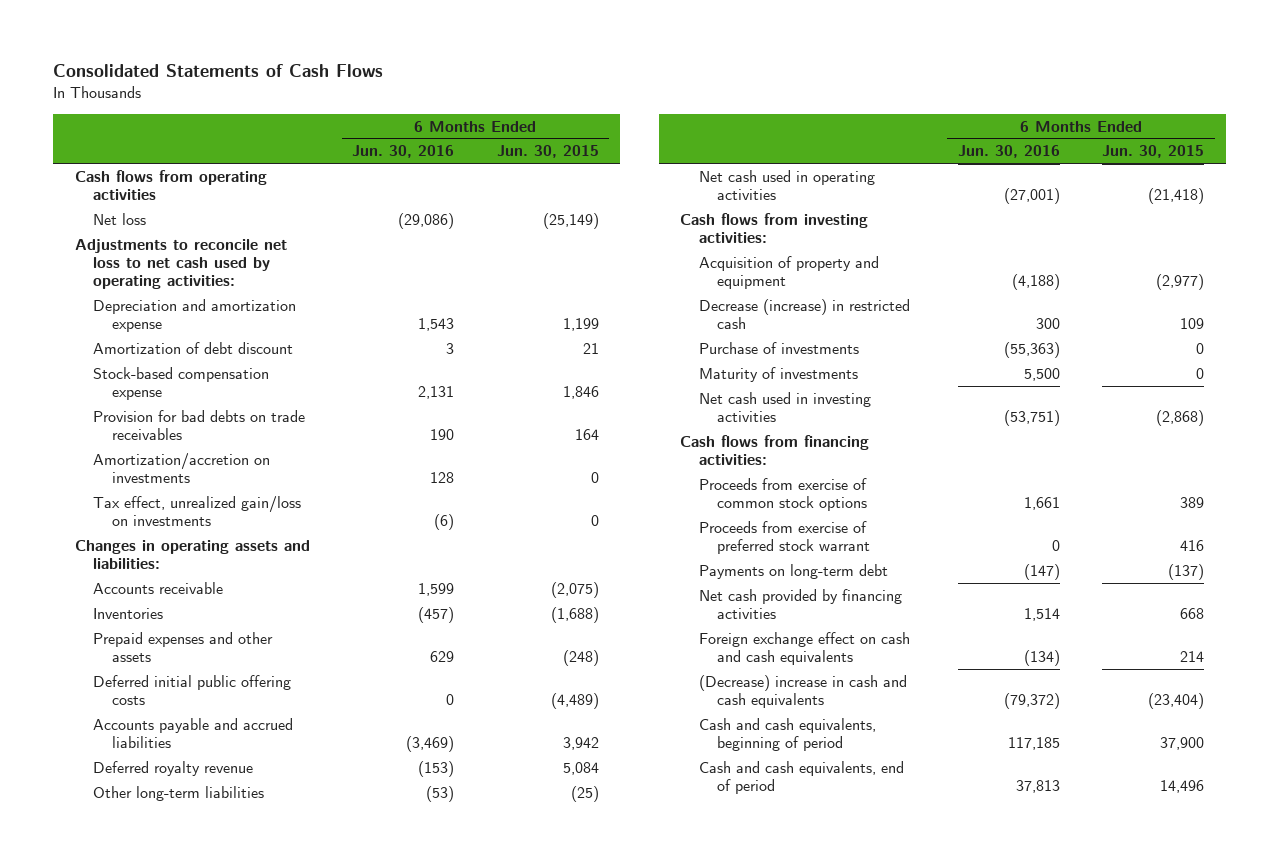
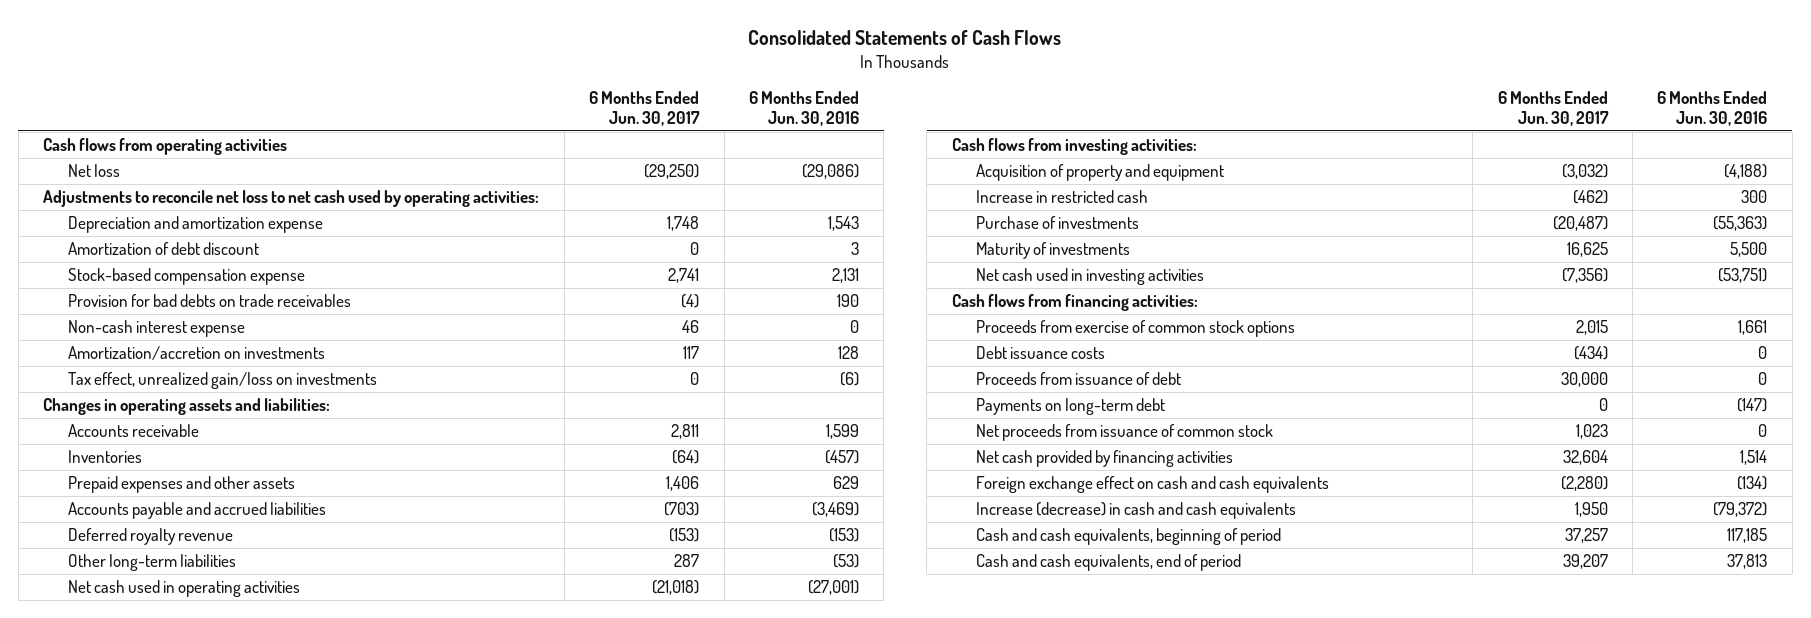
- | 6 Months Ended Jun. 30, 2016 | 6 Months Ended Jun. 30, 2015
+ | 6 Months Ended Jun. 30, 2017 | 6 Months Ended Jun. 30, 2016
+ Non-cash interest expense | 46 | 0
- Deferred initial public offering costs | 0 | (4,489)
- Decrease (increase) in restricted cash | 300 | 109
+ Increase in restricted cash | (462) | 300
- Proceeds from exercise of preferred stock warrant | 0 | 416
+ Debt issuance costs | (434) | 0
+ Proceeds from issuance of debt | 30,000 | 0
+ Net proceeds from issuance of common stock | 1,023 | 0
- (Decrease) increase in cash and cash equivalents | (79,372) | (23,404)
+ Increase (decrease) in cash and cash equivalents | 1,950 | (79,372)

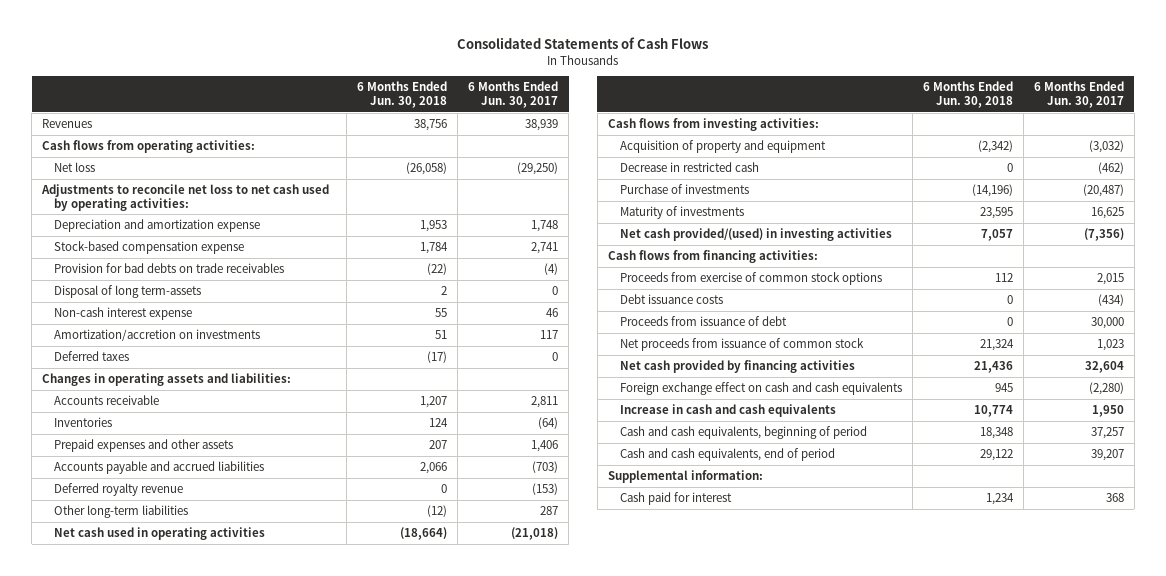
- | 6 Months Ended Jun. 30, 2017 | 6 Months Ended Jun. 30, 2016
+ | 6 Months Ended Jun. 30, 2018 | 6 Months Ended Jun. 30, 2017
- Cash flows from operating activities
+ Revenues | 38,756 | 38,939
+ Cash flows from operating activities:
- Amortization of debt discount | 0 | 3
+ Disposal of long term-assets | 2 | 0
- Tax effect, unrealized gain/loss on investments | 0 | (6)
+ Deferred taxes | (17) | 0
- Increase in restricted cash | (462) | 300
+ Decrease in restricted cash | 0 | (462)
- Net cash used in investing activities | (7,356) | (53,751)
+ Net cash provided/(used) in investing activities | 7,057 | (7,356)
- Payments on long-term debt | 0 | (147)
- Increase (decrease) in cash and cash equivalents | 1,950 | (79,372)
+ Increase in cash and cash equivalents | 10,774 | 1,950
+ Supplemental information:
+ Cash paid for interest | 1,234 | 368

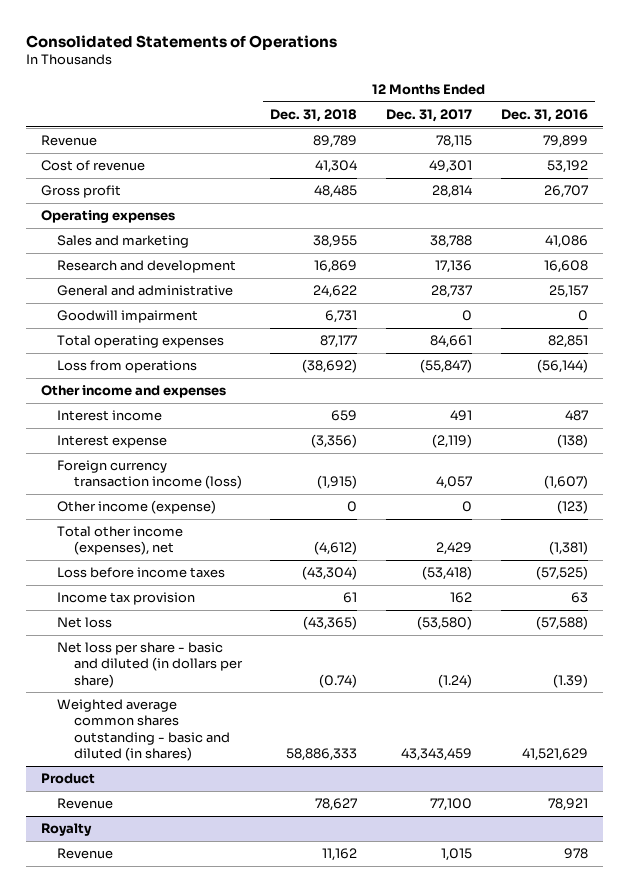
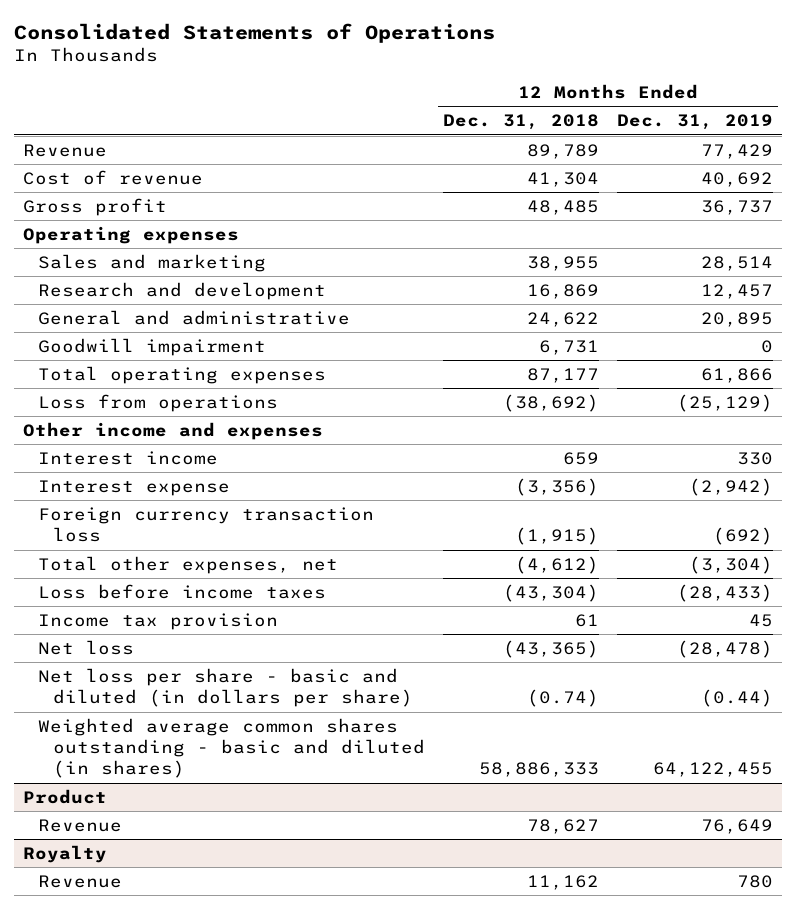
- | 12 Months Ended Dec. 31, 2018 | 12 Months Ended Dec. 31, 2017 | 12 Months Ended Dec. 31, 2016
+ | 12 Months Ended Dec. 31, 2018 | 12 Months Ended Dec. 31, 2019
- Foreign currency transaction income (loss) | (1,915) | 4,057 | (1,607)
- Other income (expense) | 0 | 0 | (123)
- Total other income (expenses), net | (4,612) | 2,429 | (1,381)
+ Foreign currency transaction loss | (1,915) | (692)
+ Total other expenses, net | (4,612) | (3,304)

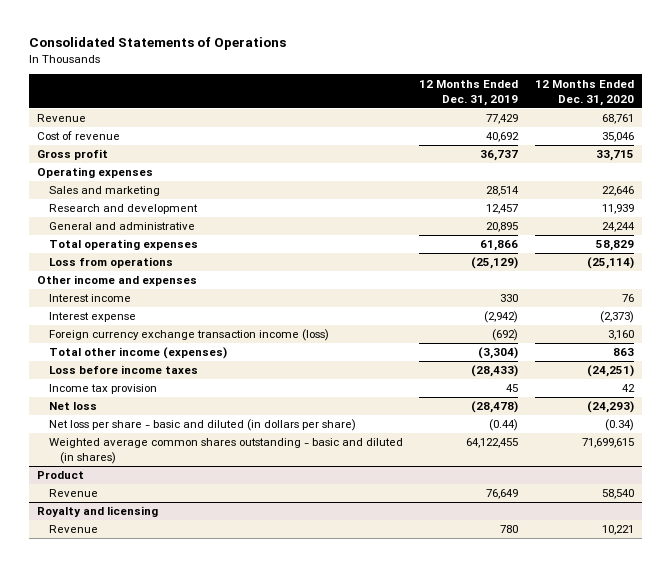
- | 12 Months Ended Dec. 31, 2018 | 12 Months Ended Dec. 31, 2019
+ | 12 Months Ended Dec. 31, 2019 | 12 Months Ended Dec. 31, 2020
- Goodwill impairment | 6,731 | 0
- Foreign currency transaction loss | (1,915) | (692)
- Total other expenses, net | (4,612) | (3,304)
+ Foreign currency exchange transaction income (loss) | (692) | 3,160
+ Total other income (expenses) | (3,304) | 863
- Royalty
+ Royalty and licensing

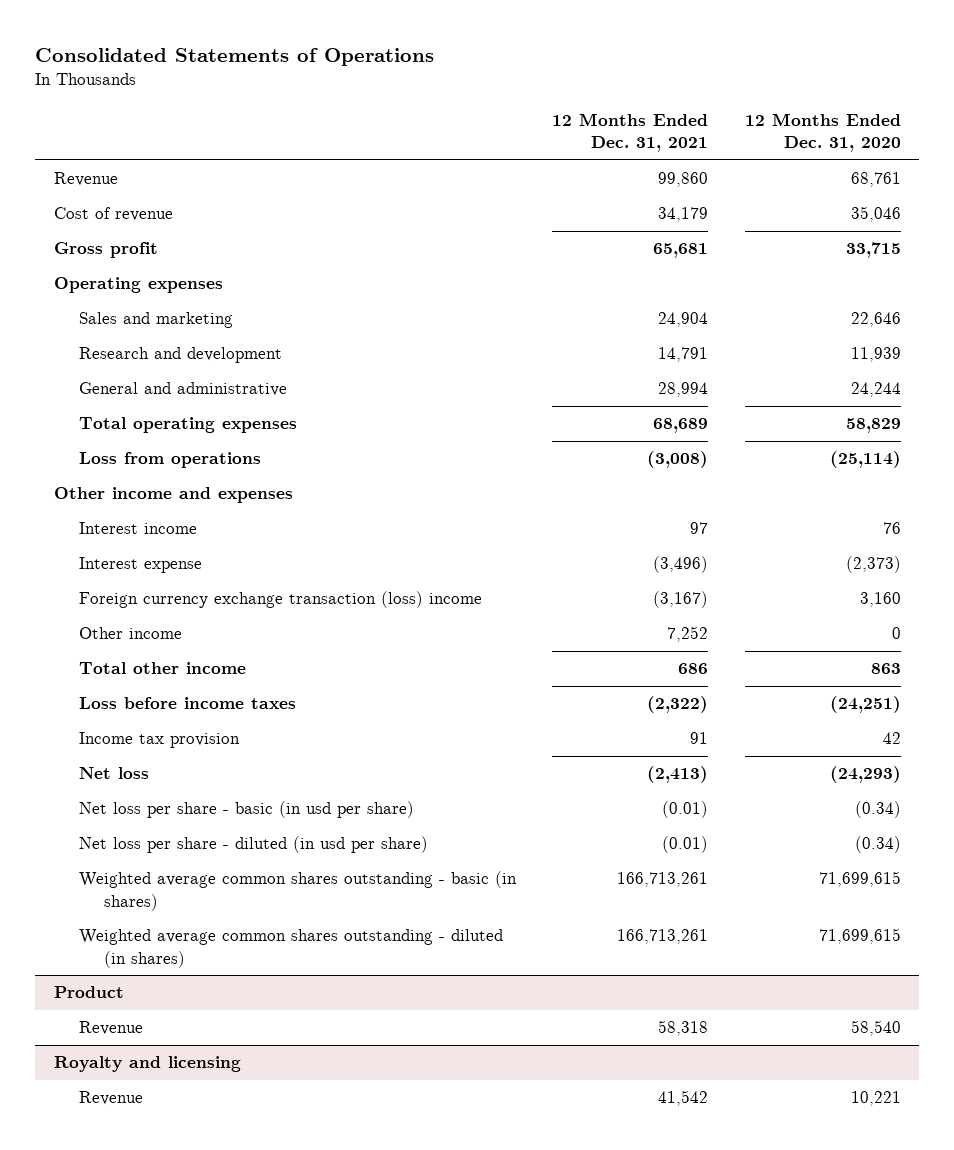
- | 12 Months Ended Dec. 31, 2019 | 12 Months Ended Dec. 31, 2020
+ | 12 Months Ended Dec. 31, 2021 | 12 Months Ended Dec. 31, 2020
- Foreign currency exchange transaction income (loss) | (692) | 3,160
- Total other income (expenses) | (3,304) | 863
+ Foreign currency exchange transaction (loss) income | (3,167) | 3,160
+ Other income | 7,252 | 0
+ Total other income | 686 | 863
- Net loss per share - basic and diluted (in dollars per share) | (0.44) | (0.34)
- Weighted average common shares outstanding - basic and diluted (in shares) | 64,122,455 | 71,699,615
+ Net loss per share - basic (in usd per share) | (0.01) | (0.34)
+ Net loss per share - diluted (in usd per share) | (0.01) | (0.34)
+ Weighted average common shares outstanding - basic (in shares) | 166,713,261 | 71,699,615
+ Weighted average common shares outstanding - diluted (in shares) | 166,713,261 | 71,699,615

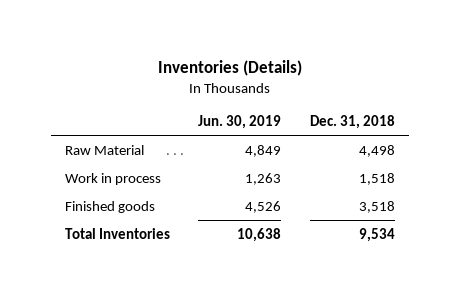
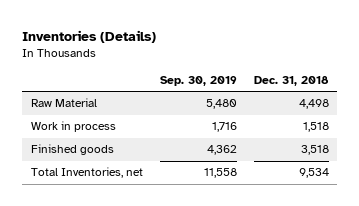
- | Jun. 30, 2019 | Dec. 31, 2018
+ | Sep. 30, 2019 | Dec. 31, 2018
- Total Inventories | 10,638 | 9,534
+ Total Inventories, net | 11,558 | 9,534

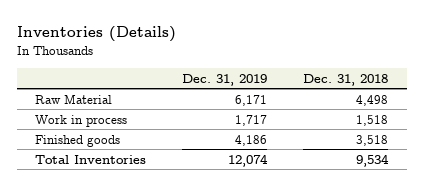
- | Sep. 30, 2019 | Dec. 31, 2018
+ | Dec. 31, 2019 | Dec. 31, 2018
- Total Inventories, net | 11,558 | 9,534
+ Total Inventories | 12,074 | 9,534

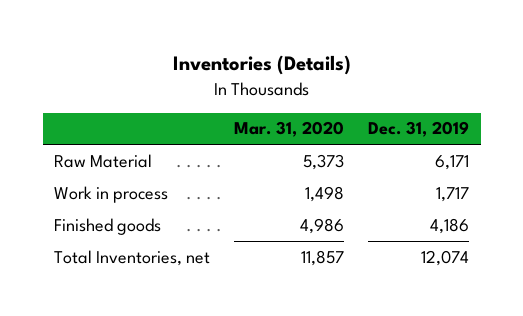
- | Dec. 31, 2019 | Dec. 31, 2018
+ | Mar. 31, 2020 | Dec. 31, 2019
- Total Inventories | 12,074 | 9,534
+ Total Inventories, net | 11,857 | 12,074

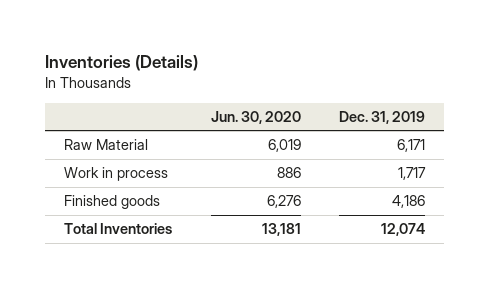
- | Mar. 31, 2020 | Dec. 31, 2019
+ | Jun. 30, 2020 | Dec. 31, 2019
- Total Inventories, net | 11,857 | 12,074
+ Total Inventories | 13,181 | 12,074

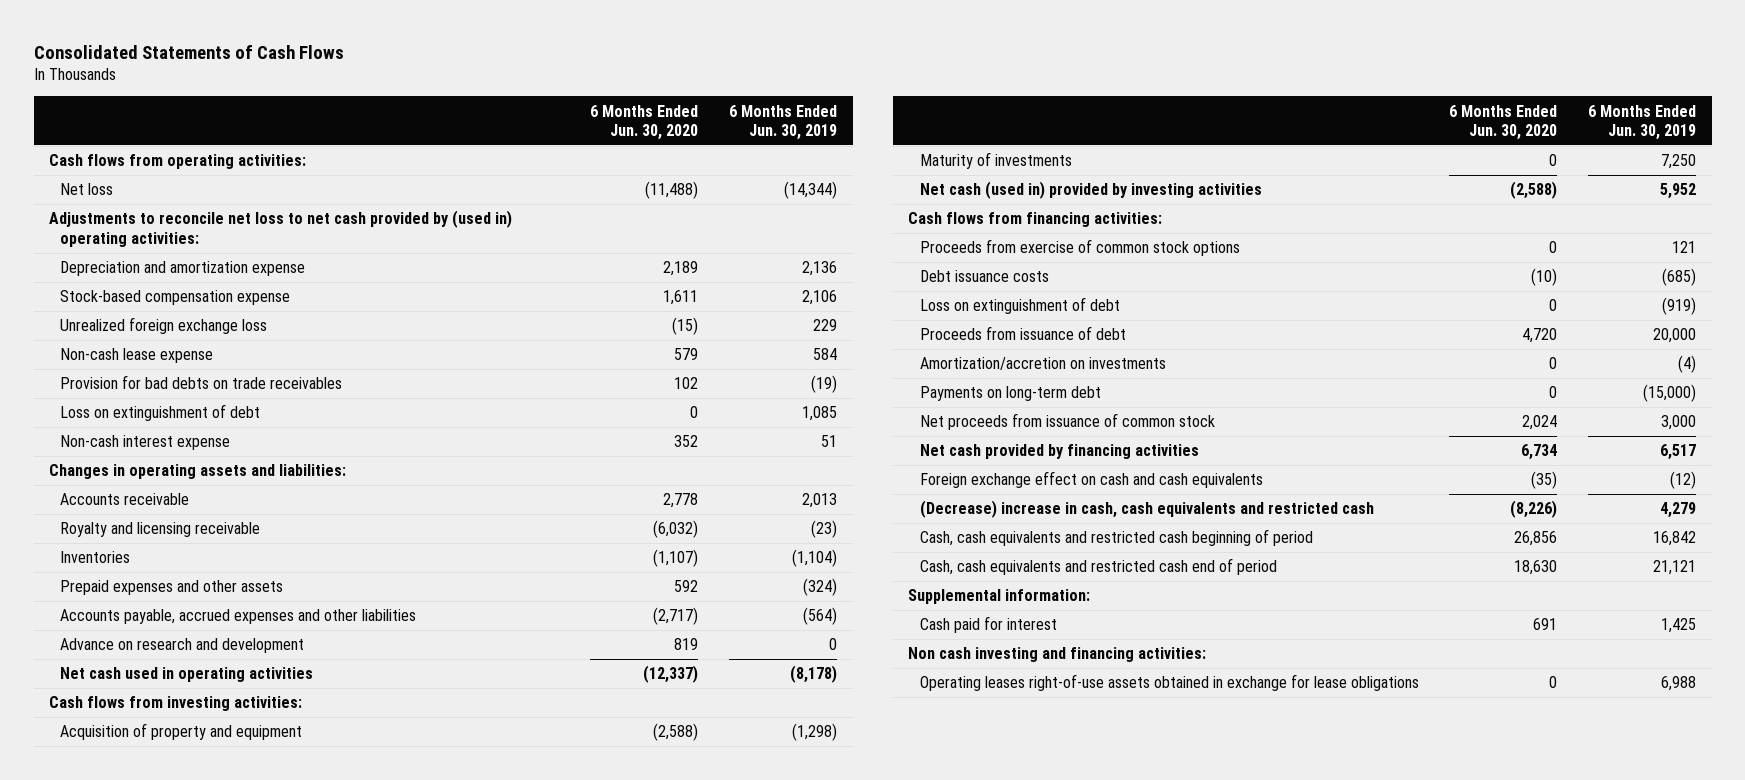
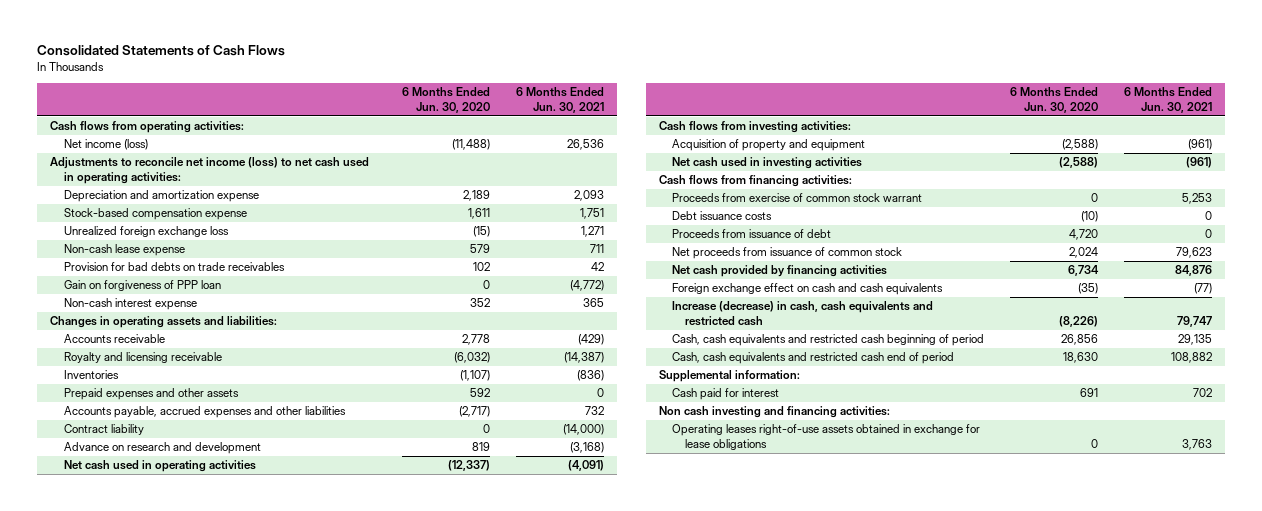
- | 6 Months Ended Jun. 30, 2020 | 6 Months Ended Jun. 30, 2019
+ | 6 Months Ended Jun. 30, 2020 | 6 Months Ended Jun. 30, 2021
- Net loss | (11,488) | (14,344)
- Adjustments to reconcile net loss to net cash provided by (used in) operating activities:
+ Net income (loss) | (11,488) | 26,536
+ Adjustments to reconcile net income (loss) to net cash used in operating activities:
- Loss on extinguishment of debt | 0 | 1,085
+ Gain on forgiveness of PPP loan | 0 | (4,772)
+ Contract liability | 0 | (14,000)
- Maturity of investments | 0 | 7,250
- Net cash (used in) provided by investing activities | (2,588) | 5,952
+ Net cash used in investing activities | (2,588) | (961)
- Proceeds from exercise of common stock options | 0 | 121
+ Proceeds from exercise of common stock warrant | 0 | 5,253
- Loss on extinguishment of debt | 0 | (919)
- Amortization/accretion on investments | 0 | (4)
- Payments on long-term debt | 0 | (15,000)
- (Decrease) increase in cash, cash equivalents and restricted cash | (8,226) | 4,279
+ Increase (decrease) in cash, cash equivalents and restricted cash | (8,226) | 79,747

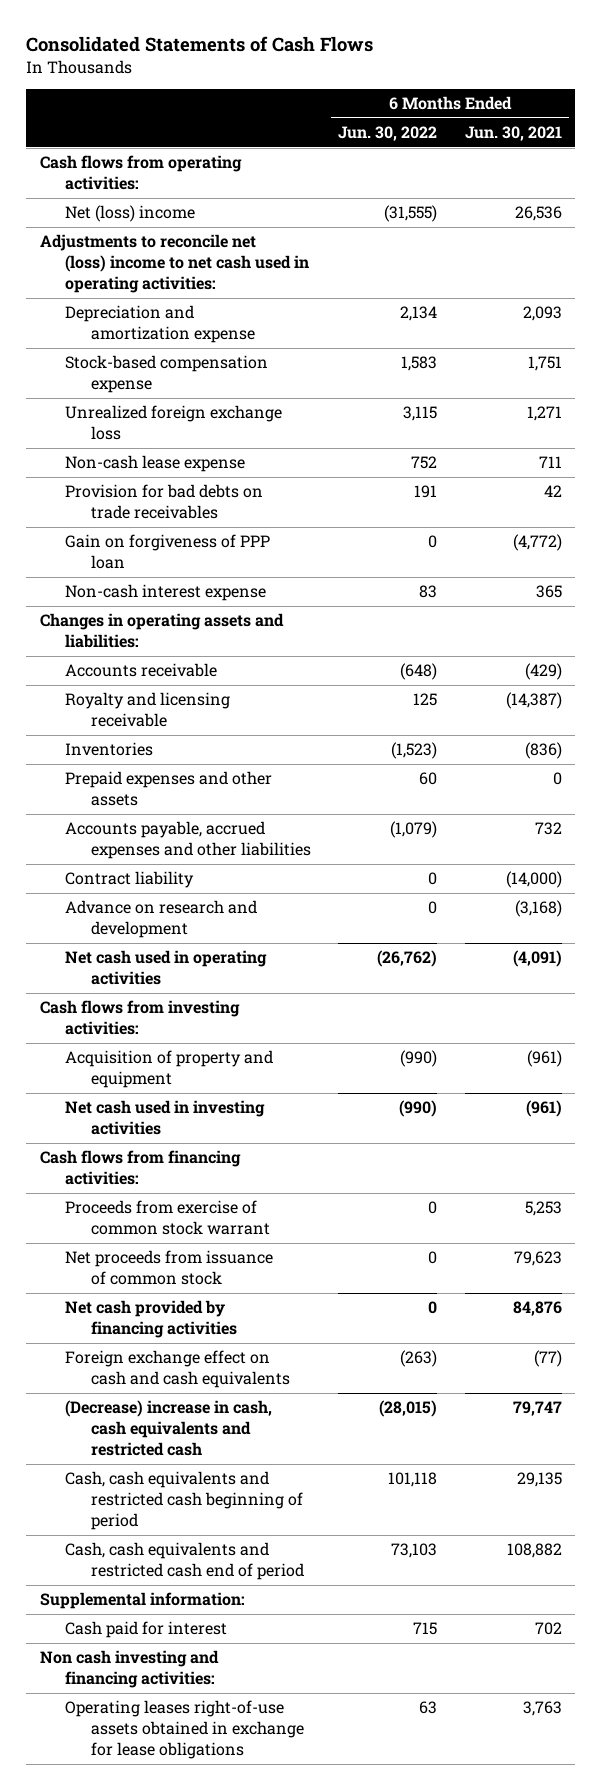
- | 6 Months Ended Jun. 30, 2020 | 6 Months Ended Jun. 30, 2021
+ | 6 Months Ended Jun. 30, 2022 | 6 Months Ended Jun. 30, 2021
- Net income (loss) | (11,488) | 26,536
- Adjustments to reconcile net income (loss) to net cash used in operating activities:
+ Net (loss) income | (31,555) | 26,536
+ Adjustments to reconcile net (loss) income to net cash used in operating activities:
- Debt issuance costs | (10) | 0
- Proceeds from issuance of debt | 4,720 | 0
- Increase (decrease) in cash, cash equivalents and restricted cash | (8,226) | 79,747
+ (Decrease) increase in cash, cash equivalents and restricted cash | (28,015) | 79,747

